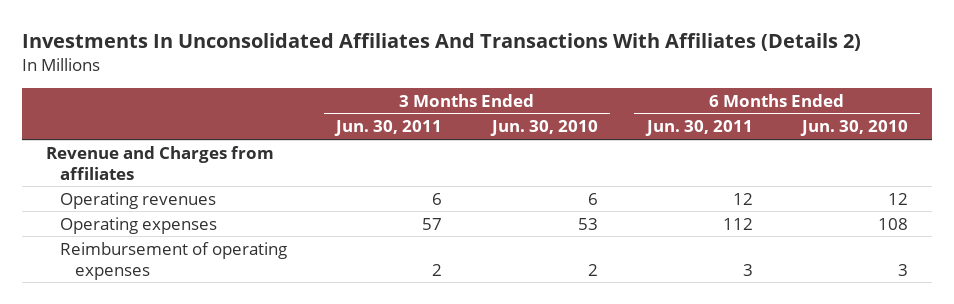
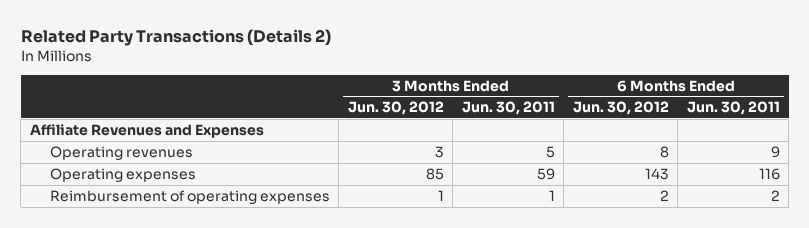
- Investments In Unconsolidated Affiliates And Transactions With Affiliates (Details 2)
+ Related Party Transactions (Details 2)
- | 3 Months Ended Jun. 30, 2011 | 3 Months Ended Jun. 30, 2010 | 6 Months Ended Jun. 30, 2011 | 6 Months Ended Jun. 30, 2010
+ | 3 Months Ended Jun. 30, 2012 | 3 Months Ended Jun. 30, 2011 | 6 Months Ended Jun. 30, 2012 | 6 Months Ended Jun. 30, 2011
- Revenue and Charges from affiliates
- Operating revenues | 6 | 6 | 12 | 12
- Operating expenses | 57 | 53 | 112 | 108
- Reimbursement of operating expenses | 2 | 2 | 3 | 3
+ Affiliate Revenues and Expenses
+ Operating revenues | 3 | 5 | 8 | 9
+ Operating expenses | 85 | 59 | 143 | 116
+ Reimbursement of operating expenses | 1 | 1 | 2 | 2

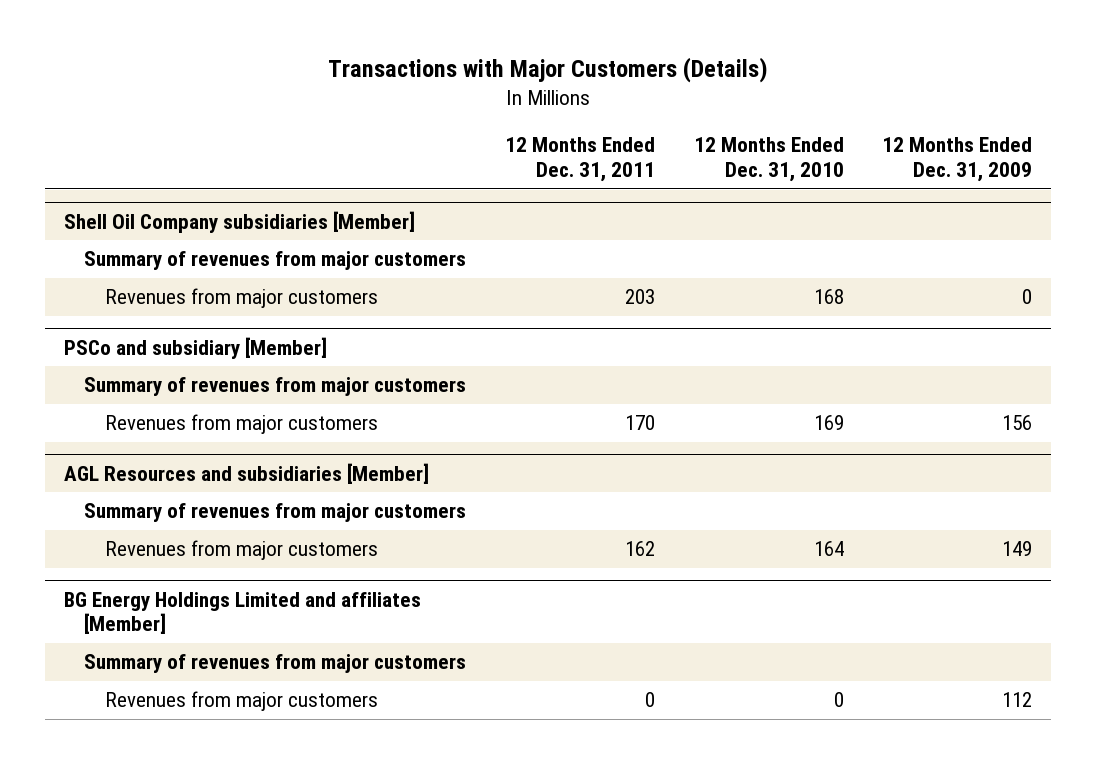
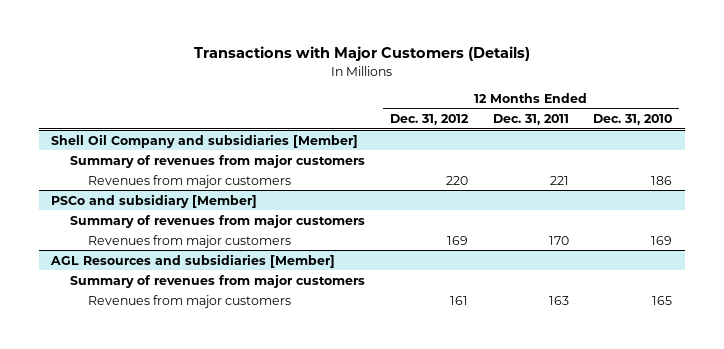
- | 12 Months Ended Dec. 31, 2011 | 12 Months Ended Dec. 31, 2010 | 12 Months Ended Dec. 31, 2009
+ | 12 Months Ended Dec. 31, 2012 | 12 Months Ended Dec. 31, 2011 | 12 Months Ended Dec. 31, 2010
- Shell Oil Company subsidiaries [Member]
+ Shell Oil Company and subsidiaries [Member]
- Revenues from major customers | 203 | 168 | 0
+ Revenues from major customers | 220 | 221 | 186
@ AGL Resources and subsidiaries [Member]
- Revenues from major customers | 162 | 164 | 149
- BG Energy Holdings Limited and affiliates [Member]
- Summary of revenues from major customers
- Revenues from major customers | 0 | 0 | 112
@ AGL Resources and subsidiaries [Member]
+ Revenues from major customers | 161 | 163 | 165

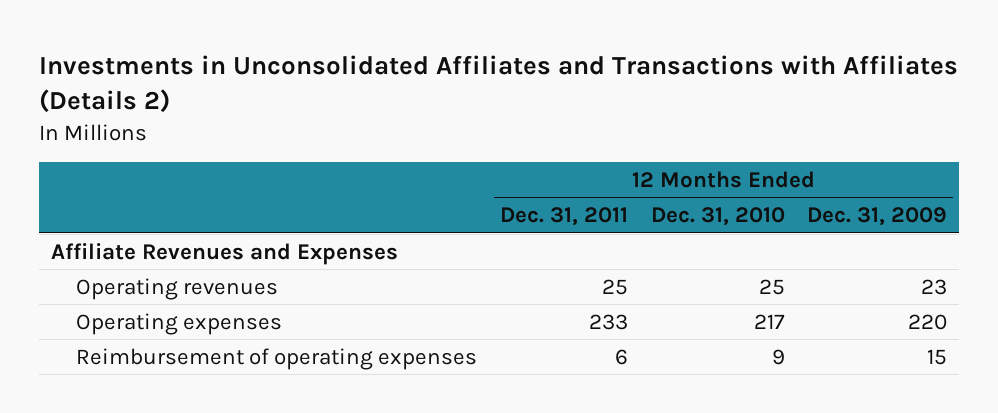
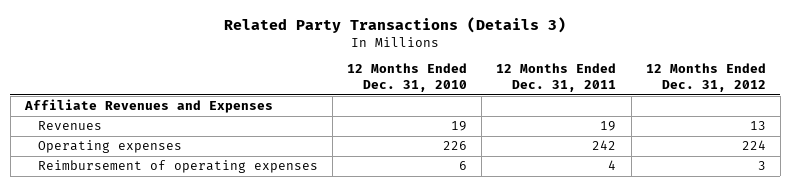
- Investments in Unconsolidated Affiliates and Transactions with Affiliates (Details 2)
+ Related Party Transactions (Details 3)
- | 12 Months Ended Dec. 31, 2011 | 12 Months Ended Dec. 31, 2010 | 12 Months Ended Dec. 31, 2009
+ | 12 Months Ended Dec. 31, 2010 | 12 Months Ended Dec. 31, 2011 | 12 Months Ended Dec. 31, 2012
- Operating revenues | 25 | 25 | 23
- Operating expenses | 233 | 217 | 220
- Reimbursement of operating expenses | 6 | 9 | 15
+ Revenues | 19 | 19 | 13
+ Operating expenses | 226 | 242 | 224
+ Reimbursement of operating expenses | 6 | 4 | 3

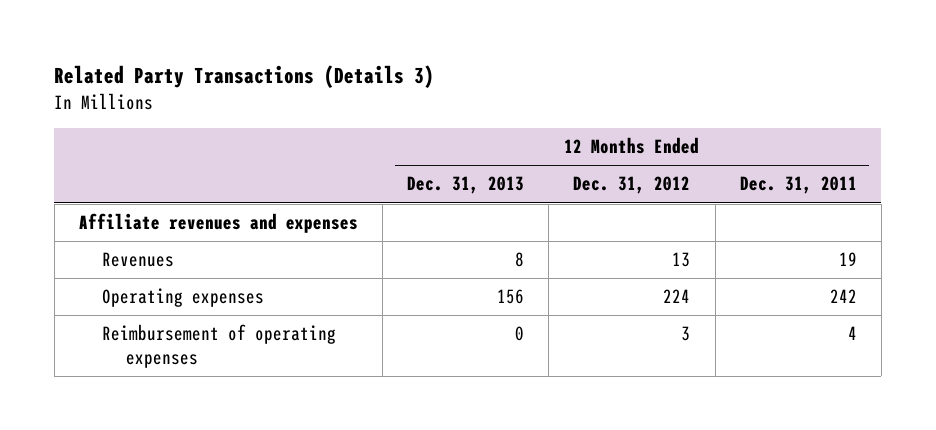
- | 12 Months Ended Dec. 31, 2010 | 12 Months Ended Dec. 31, 2011 | 12 Months Ended Dec. 31, 2012
+ | 12 Months Ended Dec. 31, 2013 | 12 Months Ended Dec. 31, 2012 | 12 Months Ended Dec. 31, 2011
- Affiliate Revenues and Expenses
+ Affiliate revenues and expenses

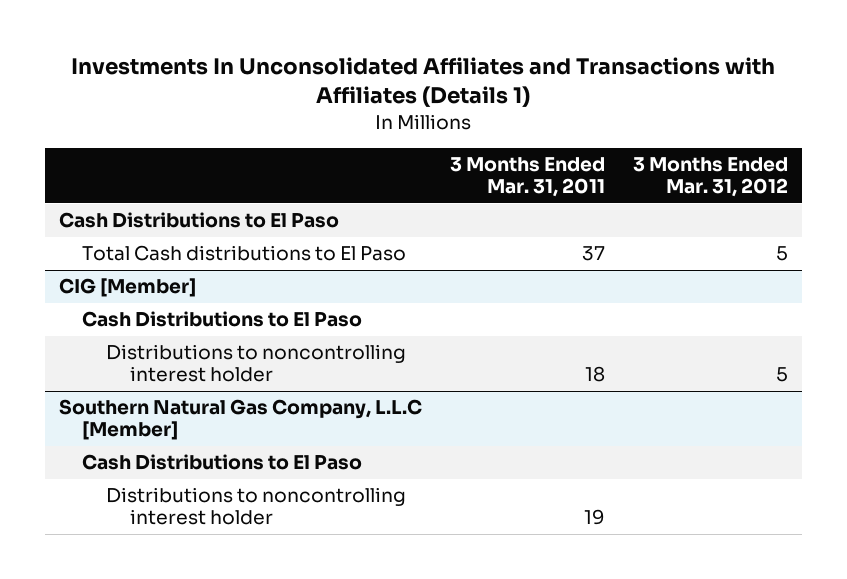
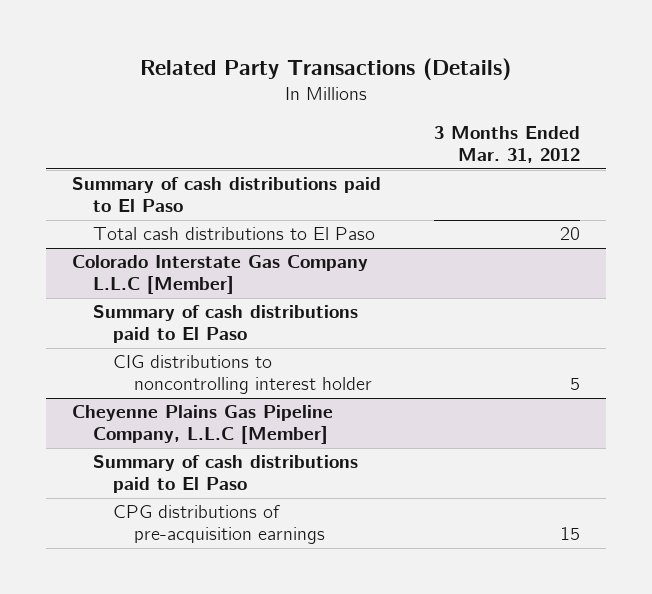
- Investments In Unconsolidated Affiliates and Transactions with Affiliates (Details 1)
+ Related Party Transactions (Details)
- | 3 Months Ended Mar. 31, 2011 | 3 Months Ended Mar. 31, 2012
+ | 3 Months Ended Mar. 31, 2012
- Cash Distributions to El Paso
- Total Cash distributions to El Paso | 37 | 5
- CIG [Member]
- Cash Distributions to El Paso
- Distributions to noncontrolling interest holder | 18 | 5
- Southern Natural Gas Company, L.L.C [Member]
- Cash Distributions to El Paso
- Distributions to noncontrolling interest holder | 19 |
+ Summary of cash distributions paid to El Paso
+ Total cash distributions to El Paso | 20
+ Colorado Interstate Gas Company L.L.C [Member]
+ Summary of cash distributions paid to El Paso
+ CIG distributions to noncontrolling interest holder | 5
+ Cheyenne Plains Gas Pipeline Company, L.L.C [Member]
+ Summary of cash distributions paid to El Paso
+ CPG distributions of pre-acquisition earnings | 15

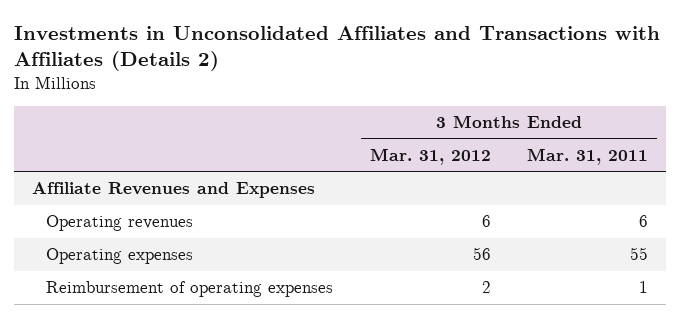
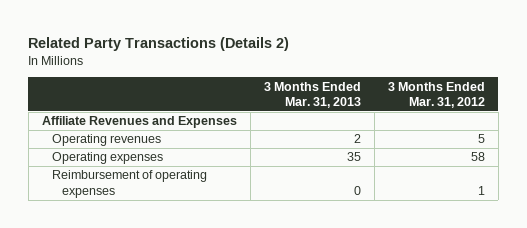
- Investments in Unconsolidated Affiliates and Transactions with Affiliates (Details 2)
+ Related Party Transactions (Details 2)
- | 3 Months Ended Mar. 31, 2012 | 3 Months Ended Mar. 31, 2011
+ | 3 Months Ended Mar. 31, 2013 | 3 Months Ended Mar. 31, 2012
- Operating revenues | 6 | 6
- Operating expenses | 56 | 55
- Reimbursement of operating expenses | 2 | 1
+ Operating revenues | 2 | 5
+ Operating expenses | 35 | 58
+ Reimbursement of operating expenses | 0 | 1

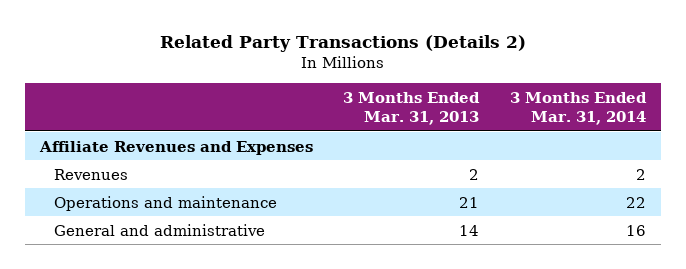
- | 3 Months Ended Mar. 31, 2013 | 3 Months Ended Mar. 31, 2012
+ | 3 Months Ended Mar. 31, 2013 | 3 Months Ended Mar. 31, 2014
- Operating revenues | 2 | 5
- Operating expenses | 35 | 58
- Reimbursement of operating expenses | 0 | 1
+ Revenues | 2 | 2
+ Operations and maintenance | 21 | 22
+ General and administrative | 14 | 16

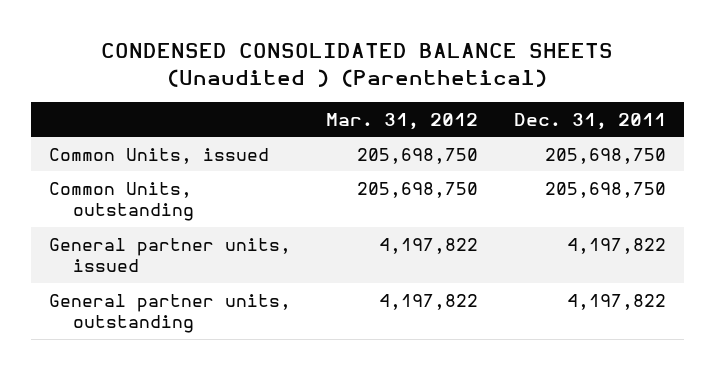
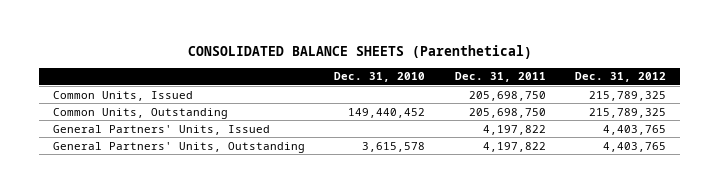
- CONDENSED CONSOLIDATED BALANCE SHEETS (Unaudited ) (Parenthetical)
+ CONSOLIDATED BALANCE SHEETS (Parenthetical)
- | Mar. 31, 2012 | Dec. 31, 2011
+ | Dec. 31, 2010 | Dec. 31, 2011 | Dec. 31, 2012
- Common Units, issued | 205,698,750 | 205,698,750
- Common Units, outstanding | 205,698,750 | 205,698,750
- General partner units, issued | 4,197,822 | 4,197,822
- General partner units, outstanding | 4,197,822 | 4,197,822
+ Common Units, Issued | | 205,698,750 | 215,789,325
+ Common Units, Outstanding | 149,440,452 | 205,698,750 | 215,789,325
+ General Partners' Units, Issued | | 4,197,822 | 4,403,765
+ General Partners' Units, Outstanding | 3,615,578 | 4,197,822 | 4,403,765

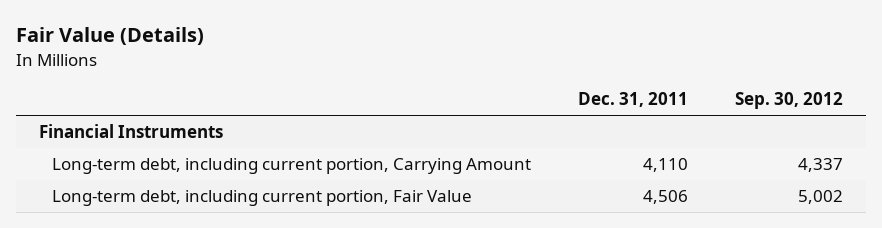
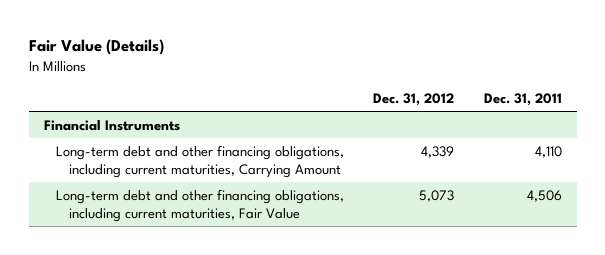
- | Dec. 31, 2011 | Sep. 30, 2012
+ | Dec. 31, 2012 | Dec. 31, 2011
- Long-term debt, including current portion, Carrying Amount | 4,110 | 4,337
- Long-term debt, including current portion, Fair Value | 4,506 | 5,002
+ Long-term debt and other financing obligations, including current maturities, Carrying Amount | 4,339 | 4,110
+ Long-term debt and other financing obligations, including current maturities, Fair Value | 5,073 | 4,506

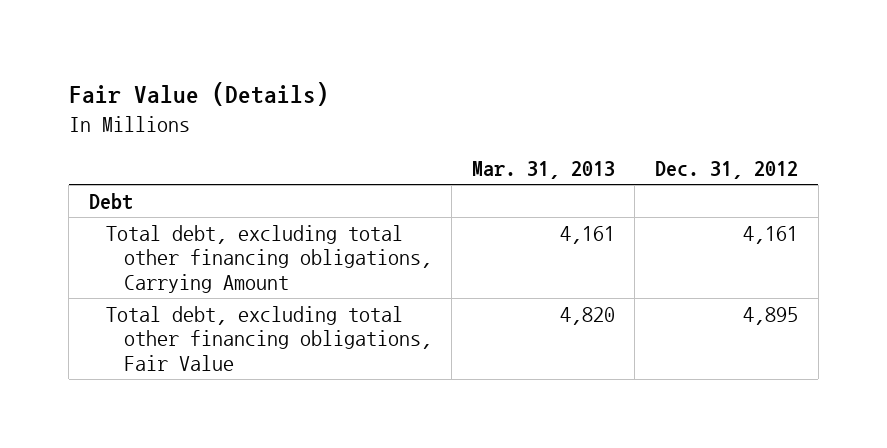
- | Dec. 31, 2012 | Dec. 31, 2011
+ | Mar. 31, 2013 | Dec. 31, 2012
- Financial Instruments
- Long-term debt and other financing obligations, including current maturities, Carrying Amount | 4,339 | 4,110
- Long-term debt and other financing obligations, including current maturities, Fair Value | 5,073 | 4,506
+ Debt
+ Total debt, excluding total other financing obligations, Carrying Amount | 4,161 | 4,161
+ Total debt, excluding total other financing obligations, Fair Value | 4,820 | 4,895

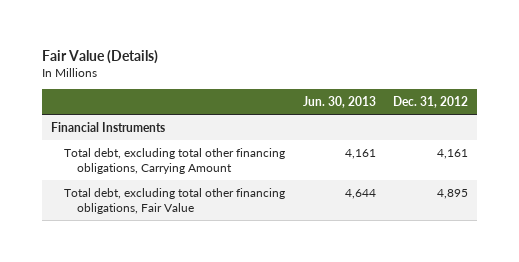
- | Mar. 31, 2013 | Dec. 31, 2012
+ | Jun. 30, 2013 | Dec. 31, 2012
- Debt
+ Financial Instruments

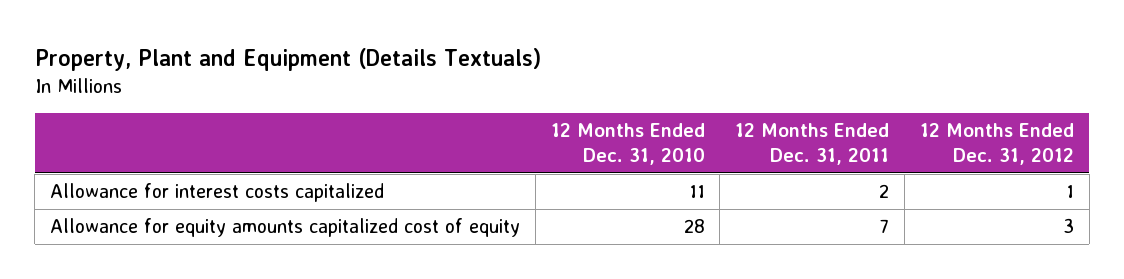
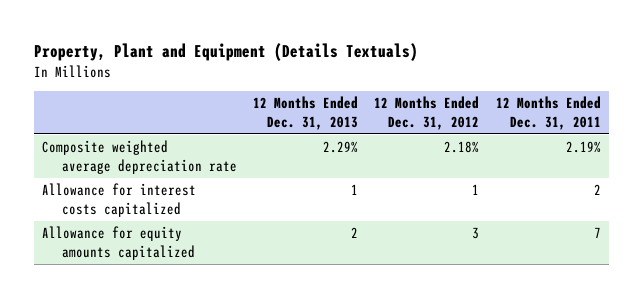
- | 12 Months Ended Dec. 31, 2010 | 12 Months Ended Dec. 31, 2011 | 12 Months Ended Dec. 31, 2012
+ | 12 Months Ended Dec. 31, 2013 | 12 Months Ended Dec. 31, 2012 | 12 Months Ended Dec. 31, 2011
+ Composite weighted average depreciation rate | 2.29% | 2.18% | 2.19%
- Allowance for equity amounts capitalized cost of equity | 28 | 7 | 3
+ Allowance for equity amounts capitalized | 2 | 3 | 7

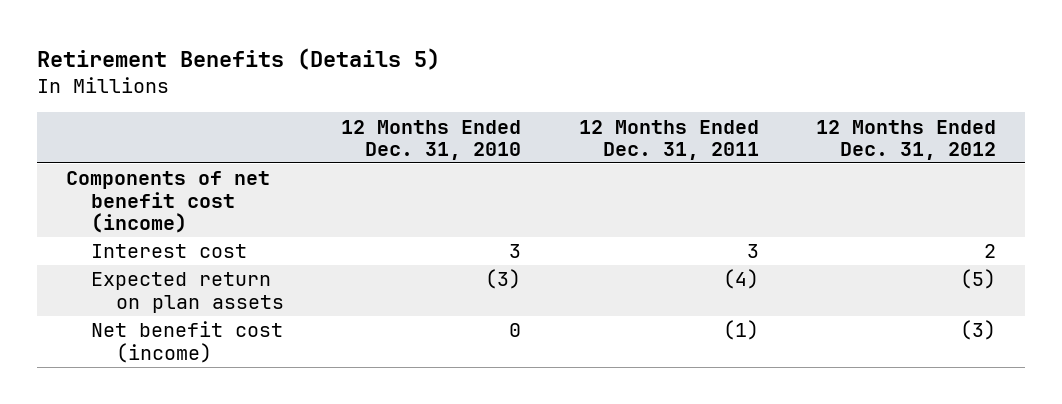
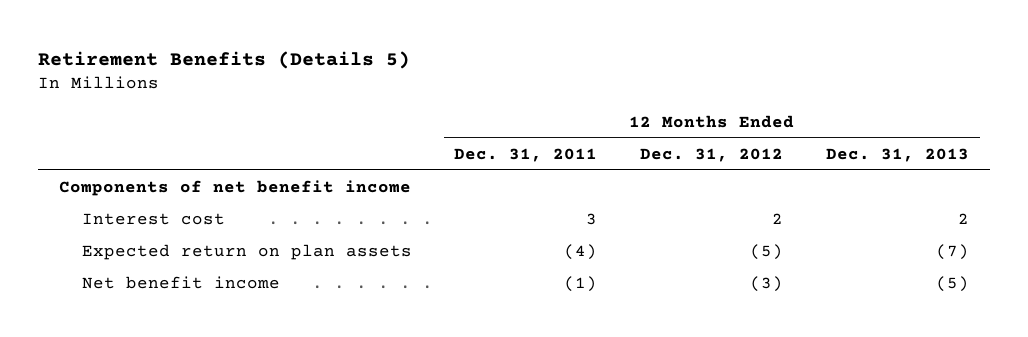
- | 12 Months Ended Dec. 31, 2010 | 12 Months Ended Dec. 31, 2011 | 12 Months Ended Dec. 31, 2012
+ | 12 Months Ended Dec. 31, 2011 | 12 Months Ended Dec. 31, 2012 | 12 Months Ended Dec. 31, 2013
- Components of net benefit cost (income)
+ Components of net benefit income
- Net benefit cost (income) | 0 | (1) | (3)
+ Net benefit income | (1) | (3) | (5)

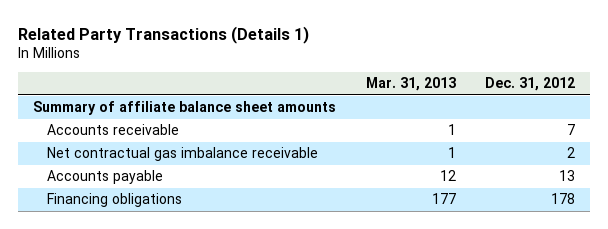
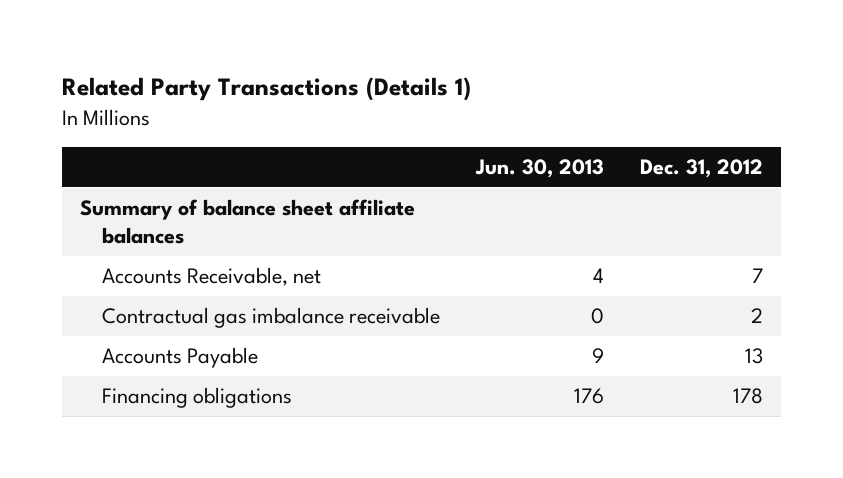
- | Mar. 31, 2013 | Dec. 31, 2012
+ | Jun. 30, 2013 | Dec. 31, 2012
- Summary of affiliate balance sheet amounts
- Accounts receivable | 1 | 7
- Net contractual gas imbalance receivable | 1 | 2
- Accounts payable | 12 | 13
+ Summary of balance sheet affiliate balances
+ Accounts Receivable, net | 4 | 7
+ Contractual gas imbalance receivable | 0 | 2
+ Accounts Payable | 9 | 13

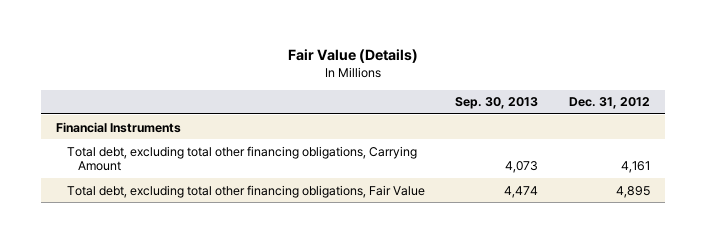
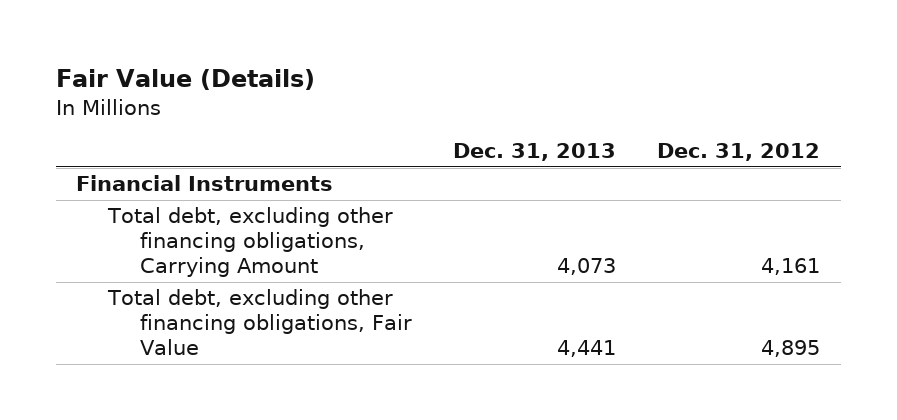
- | Sep. 30, 2013 | Dec. 31, 2012
+ | Dec. 31, 2013 | Dec. 31, 2012
- Total debt, excluding total other financing obligations, Carrying Amount | 4,073 | 4,161
- Total debt, excluding total other financing obligations, Fair Value | 4,474 | 4,895
+ Total debt, excluding other financing obligations, Carrying Amount | 4,073 | 4,161
+ Total debt, excluding other financing obligations, Fair Value | 4,441 | 4,895

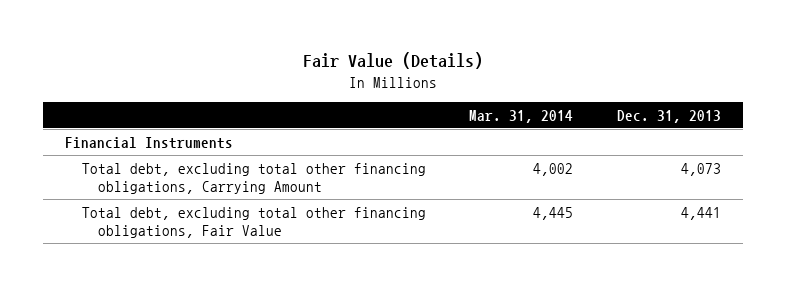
- | Dec. 31, 2013 | Dec. 31, 2012
+ | Mar. 31, 2014 | Dec. 31, 2013
- Total debt, excluding other financing obligations, Carrying Amount | 4,073 | 4,161
- Total debt, excluding other financing obligations, Fair Value | 4,441 | 4,895
+ Total debt, excluding total other financing obligations, Carrying Amount | 4,002 | 4,073
+ Total debt, excluding total other financing obligations, Fair Value | 4,445 | 4,441

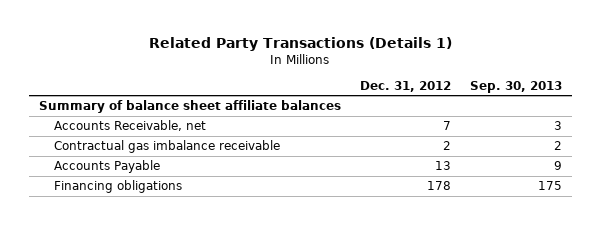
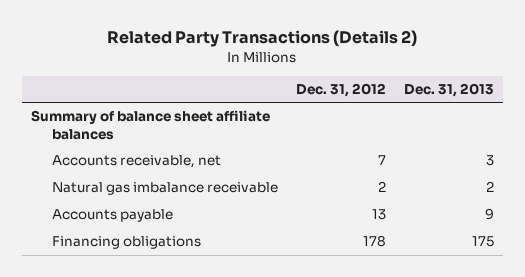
- Related Party Transactions (Details 1)
+ Related Party Transactions (Details 2)
- | Dec. 31, 2012 | Sep. 30, 2013
+ | Dec. 31, 2012 | Dec. 31, 2013
- Accounts Receivable, net | 7 | 3
- Contractual gas imbalance receivable | 2 | 2
- Accounts Payable | 13 | 9
+ Accounts receivable, net | 7 | 3
+ Natural gas imbalance receivable | 2 | 2
+ Accounts payable | 13 | 9

